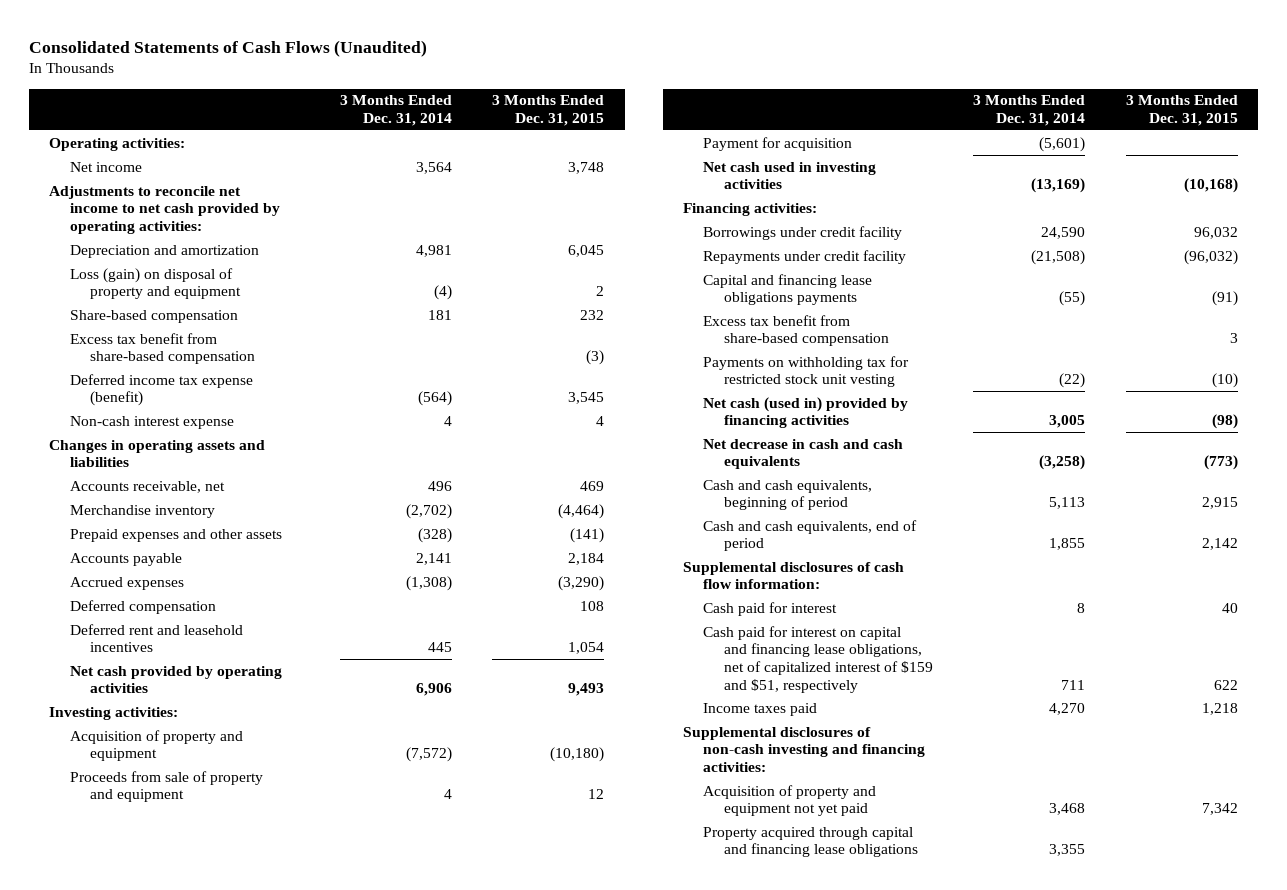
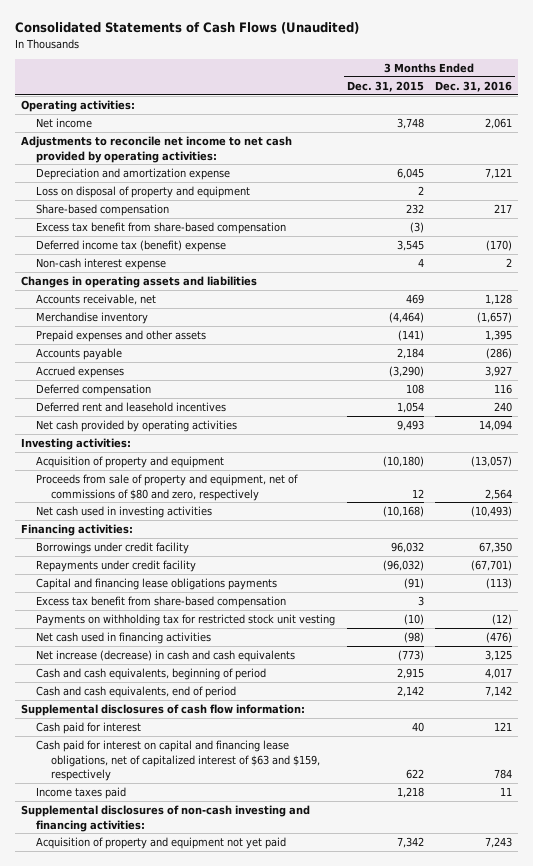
- | 3 Months Ended Dec. 31, 2014 | 3 Months Ended Dec. 31, 2015
+ | 3 Months Ended Dec. 31, 2015 | 3 Months Ended Dec. 31, 2016
- Depreciation and amortization | 4,981 | 6,045
- Loss (gain) on disposal of property and equipment | (4) | 2
+ Depreciation and amortization expense | 6,045 | 7,121
+ Loss on disposal of property and equipment | 2 |
- Deferred income tax expense (benefit) | (564) | 3,545
+ Deferred income tax (benefit) expense | 3,545 | (170)
- Proceeds from sale of property and equipment | 4 | 12
- Payment for acquisition | (5,601) |
+ Proceeds from sale of property and equipment, net of commissions of $80 and zero, respectively | 12 | 2,564
- Net cash (used in) provided by financing activities | 3,005 | (98)
- Net decrease in cash and cash equivalents | (3,258) | (773)
+ Net cash used in financing activities | (98) | (476)
+ Net increase (decrease) in cash and cash equivalents | (773) | 3,125
- Cash paid for interest on capital and financing lease obligations, net of capitalized interest of $159 and $51, respectively | 711 | 622
+ Cash paid for interest on capital and financing lease obligations, net of capitalized interest of $63 and $159, respectively | 622 | 784
- Property acquired through capital and financing lease obligations | 3,355 |

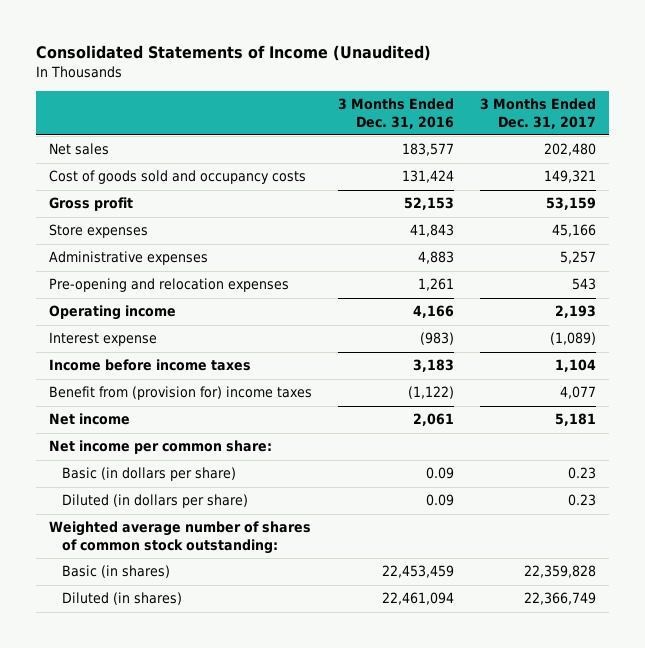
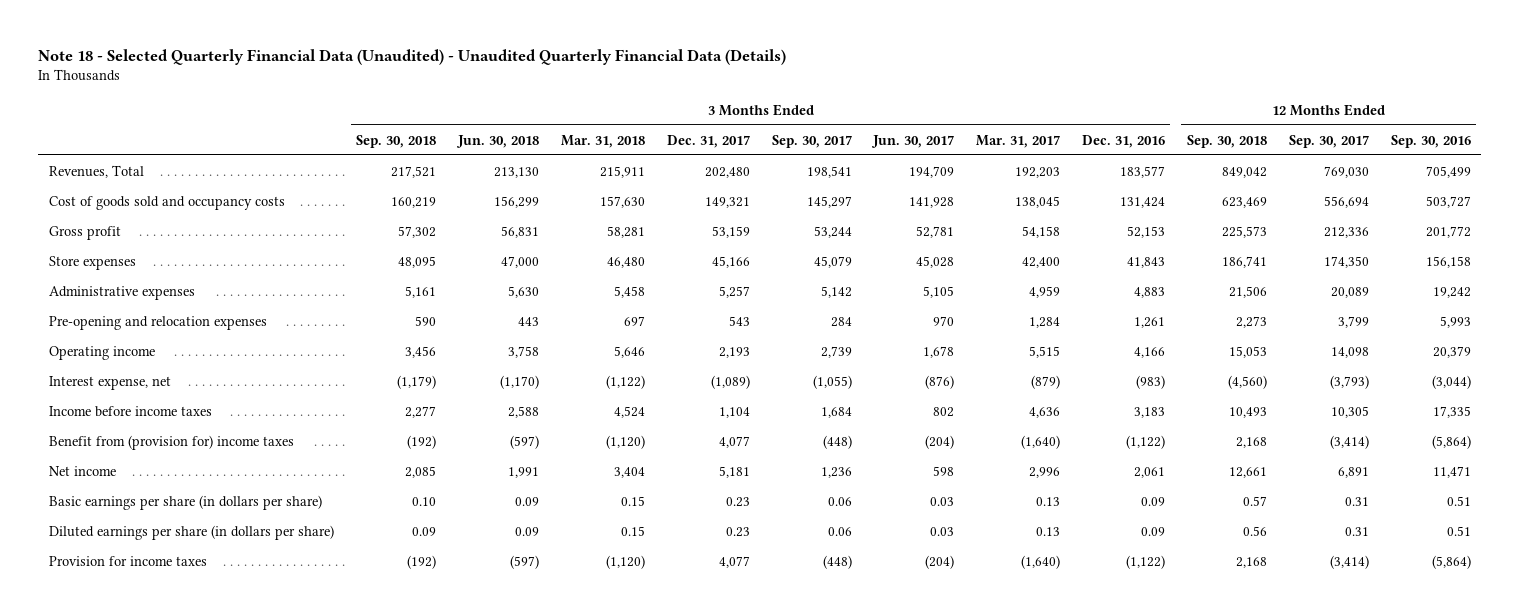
- Consolidated Statements of Income (Unaudited)
+ Note 18 - Selected Quarterly Financial Data (Unaudited) - Unaudited Quarterly Financial Data (Details)
- | 3 Months Ended Dec. 31, 2016 | 3 Months Ended Dec. 31, 2017
+ | 3 Months Ended Sep. 30, 2018 | 3 Months Ended Jun. 30, 2018 | 3 Months Ended Mar. 31, 2018 | 3 Months Ended Dec. 31, 2017 | 3 Months Ended Sep. 30, 2017 | 3 Months Ended Jun. 30, 2017 | 3 Months Ended Mar. 31, 2017 | 3 Months Ended Dec. 31, 2016 | 12 Months Ended Sep. 30, 2018 | 12 Months Ended Sep. 30, 2017 | 12 Months Ended Sep. 30, 2016
- Net sales | 183,577 | 202,480
+ Revenues, Total | 217,521 | 213,130 | 215,911 | 202,480 | 198,541 | 194,709 | 192,203 | 183,577 | 849,042 | 769,030 | 705,499
- Interest expense | (983) | (1,089)
+ Interest expense, net | (1,179) | (1,170) | (1,122) | (1,089) | (1,055) | (876) | (879) | (983) | (4,560) | (3,793) | (3,044)
- Net income per common share:
- Basic (in dollars per share) | 0.09 | 0.23
- Diluted (in dollars per share) | 0.09 | 0.23
- Weighted average number of shares of common stock outstanding:
- Basic (in shares) | 22,453,459 | 22,359,828
- Diluted (in shares) | 22,461,094 | 22,366,749
+ Basic earnings per share (in dollars per share) | 0.10 | 0.09 | 0.15 | 0.23 | 0.06 | 0.03 | 0.13 | 0.09 | 0.57 | 0.31 | 0.51
+ Diluted earnings per share (in dollars per share) | 0.09 | 0.09 | 0.15 | 0.23 | 0.06 | 0.03 | 0.13 | 0.09 | 0.56 | 0.31 | 0.51
+ Provision for income taxes | (192) | (597) | (1,120) | 4,077 | (448) | (204) | (1,640) | (1,122) | 2,168 | (3,414) | (5,864)

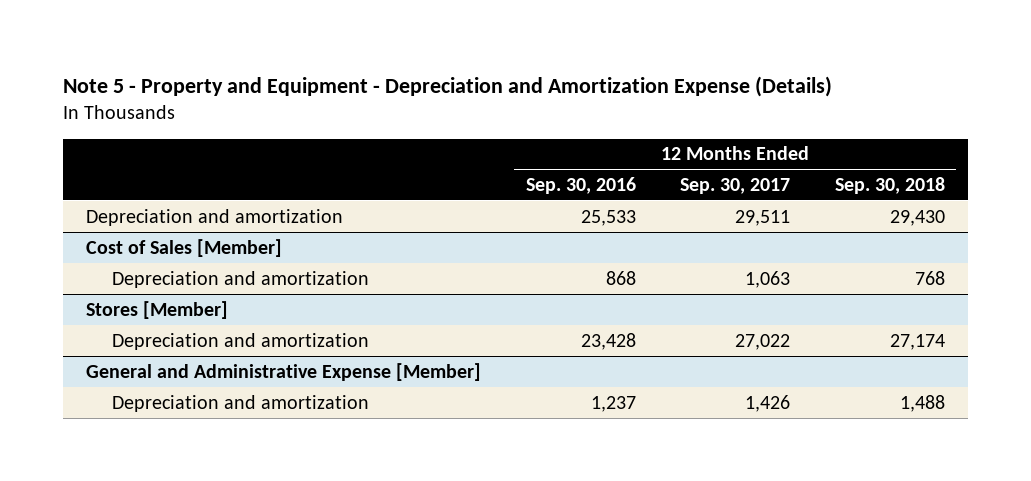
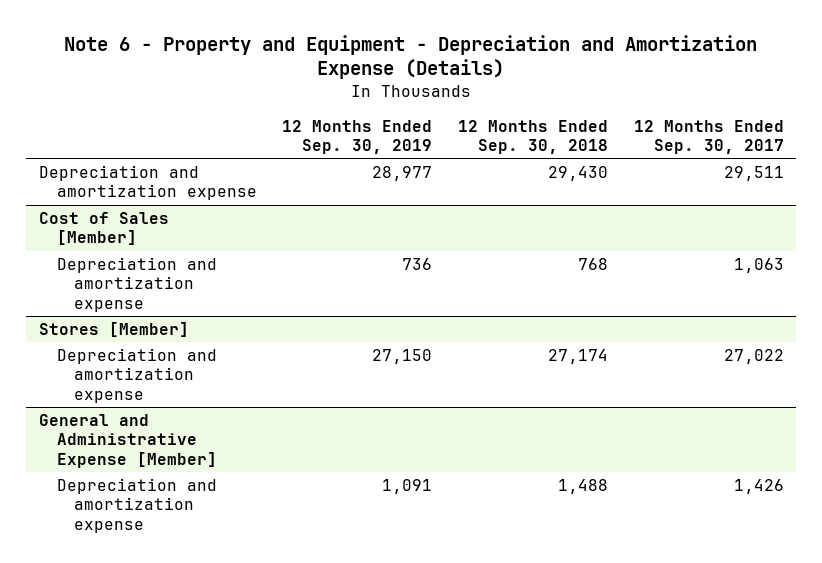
- Note 5 - Property and Equipment - Depreciation and Amortization Expense (Details)
+ Note 6 - Property and Equipment - Depreciation and Amortization Expense (Details)
- | 12 Months Ended Sep. 30, 2016 | 12 Months Ended Sep. 30, 2017 | 12 Months Ended Sep. 30, 2018
+ | 12 Months Ended Sep. 30, 2019 | 12 Months Ended Sep. 30, 2018 | 12 Months Ended Sep. 30, 2017
- Depreciation and amortization | 25,533 | 29,511 | 29,430
+ Depreciation and amortization expense | 28,977 | 29,430 | 29,511
@ Cost of Sales [Member]
- Depreciation and amortization | 868 | 1,063 | 768
+ Depreciation and amortization expense | 736 | 768 | 1,063
@ Stores [Member]
- Depreciation and amortization | 23,428 | 27,022 | 27,174
+ Depreciation and amortization expense | 27,150 | 27,174 | 27,022
@ General and Administrative Expense [Member]
- Depreciation and amortization | 1,237 | 1,426 | 1,488
+ Depreciation and amortization expense | 1,091 | 1,488 | 1,426

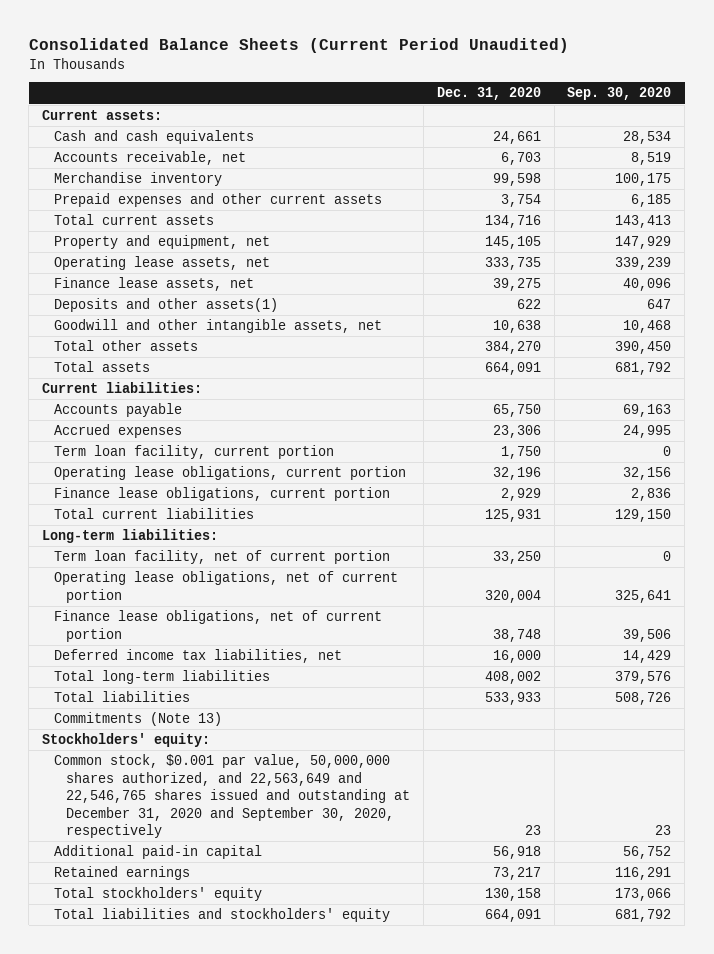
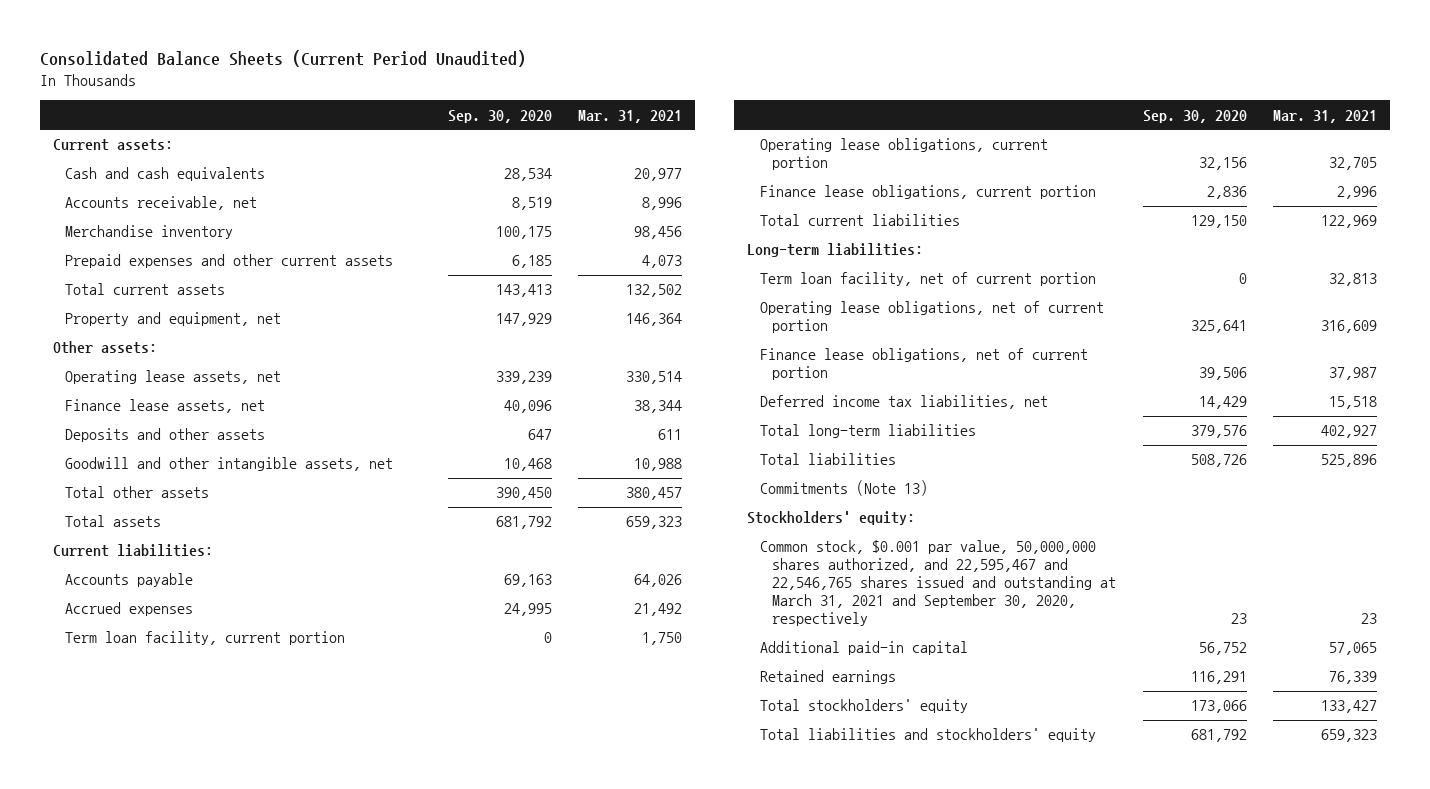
- | Dec. 31, 2020 | Sep. 30, 2020
+ | Sep. 30, 2020 | Mar. 31, 2021
+ Other assets:
- Deposits and other assets(1) | 622 | 647
+ Deposits and other assets | 647 | 611
- Common stock, $0.001 par value, 50,000,000 shares authorized, and 22,563,649 and 22,546,765 shares issued and outstanding at December 31, 2020 and September 30, 2020, respectively | 23 | 23
+ Common stock, $0.001 par value, 50,000,000 shares authorized, and 22,595,467 and 22,546,765 shares issued and outstanding at March 31, 2021 and September 30, 2020, respectively | 23 | 23

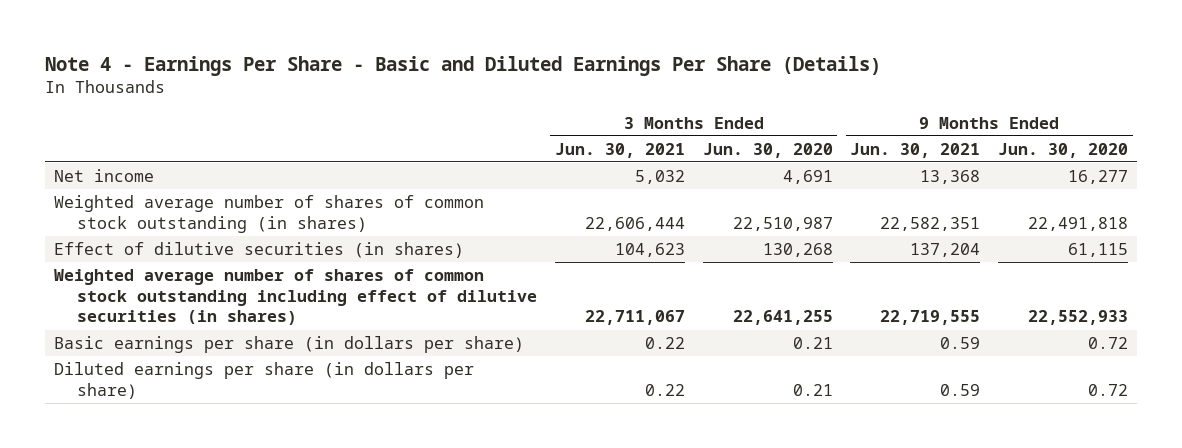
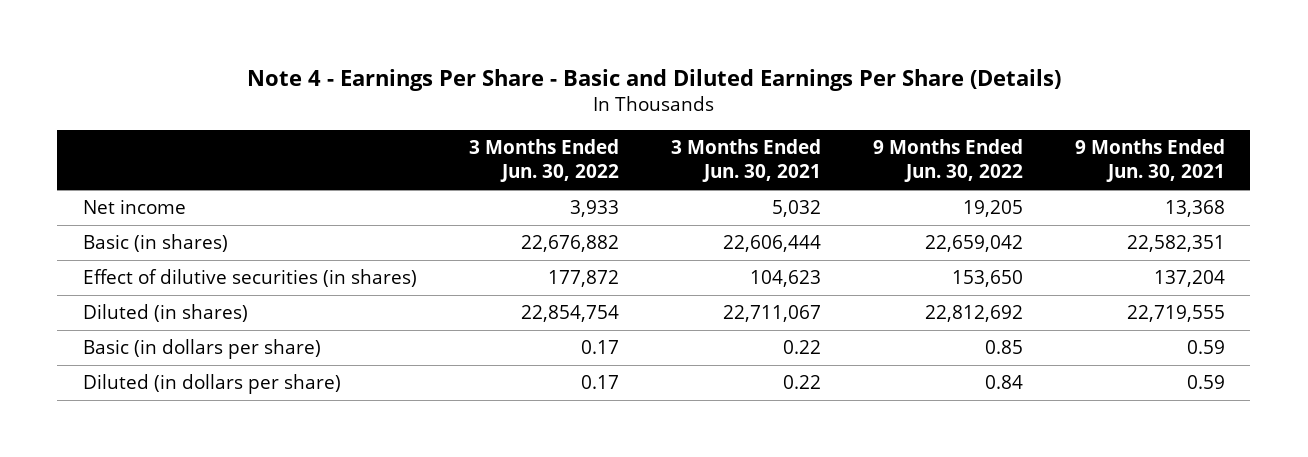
- | 3 Months Ended Jun. 30, 2021 | 3 Months Ended Jun. 30, 2020 | 9 Months Ended Jun. 30, 2021 | 9 Months Ended Jun. 30, 2020
+ | 3 Months Ended Jun. 30, 2022 | 3 Months Ended Jun. 30, 2021 | 9 Months Ended Jun. 30, 2022 | 9 Months Ended Jun. 30, 2021
- Weighted average number of shares of common stock outstanding (in shares) | 22,606,444 | 22,510,987 | 22,582,351 | 22,491,818
+ Basic (in shares) | 22,676,882 | 22,606,444 | 22,659,042 | 22,582,351
- Weighted average number of shares of common stock outstanding including effect of dilutive securities (in shares) | 22,711,067 | 22,641,255 | 22,719,555 | 22,552,933
- Basic earnings per share (in dollars per share) | 0.22 | 0.21 | 0.59 | 0.72
- Diluted earnings per share (in dollars per share) | 0.22 | 0.21 | 0.59 | 0.72
+ Diluted (in shares) | 22,854,754 | 22,711,067 | 22,812,692 | 22,719,555
+ Basic (in dollars per share) | 0.17 | 0.22 | 0.85 | 0.59
+ Diluted (in dollars per share) | 0.17 | 0.22 | 0.84 | 0.59

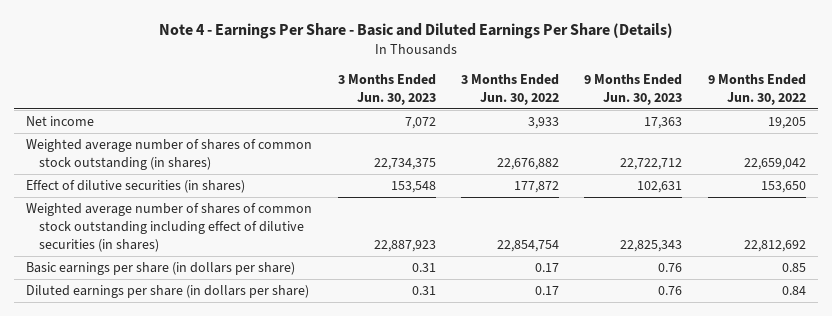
- | 3 Months Ended Jun. 30, 2022 | 3 Months Ended Jun. 30, 2021 | 9 Months Ended Jun. 30, 2022 | 9 Months Ended Jun. 30, 2021
+ | 3 Months Ended Jun. 30, 2023 | 3 Months Ended Jun. 30, 2022 | 9 Months Ended Jun. 30, 2023 | 9 Months Ended Jun. 30, 2022
- Basic (in shares) | 22,676,882 | 22,606,444 | 22,659,042 | 22,582,351
+ Weighted average number of shares of common stock outstanding (in shares) | 22,734,375 | 22,676,882 | 22,722,712 | 22,659,042
- Diluted (in shares) | 22,854,754 | 22,711,067 | 22,812,692 | 22,719,555
- Basic (in dollars per share) | 0.17 | 0.22 | 0.85 | 0.59
- Diluted (in dollars per share) | 0.17 | 0.22 | 0.84 | 0.59
+ Weighted average number of shares of common stock outstanding including effect of dilutive securities (in shares) | 22,887,923 | 22,854,754 | 22,825,343 | 22,812,692
+ Basic earnings per share (in dollars per share) | 0.31 | 0.17 | 0.76 | 0.85
+ Diluted earnings per share (in dollars per share) | 0.31 | 0.17 | 0.76 | 0.84

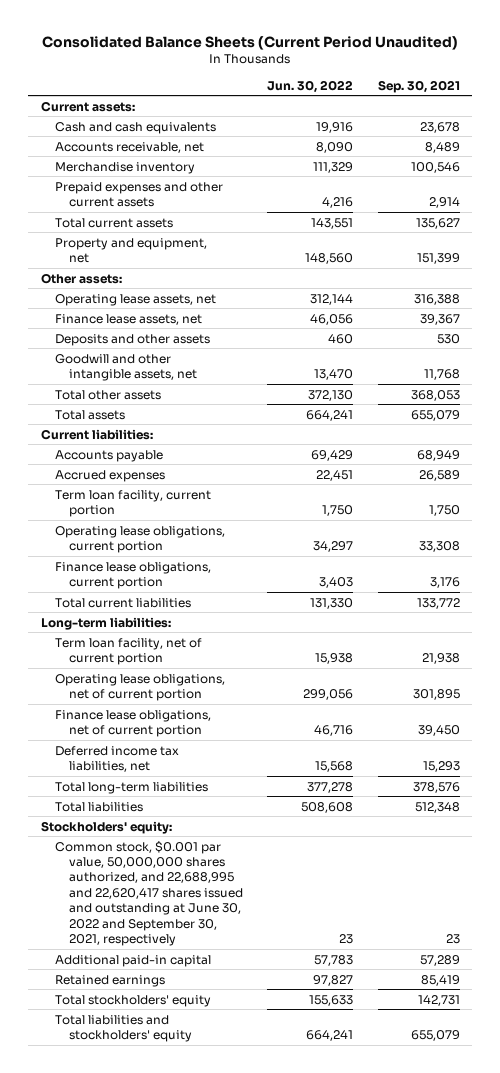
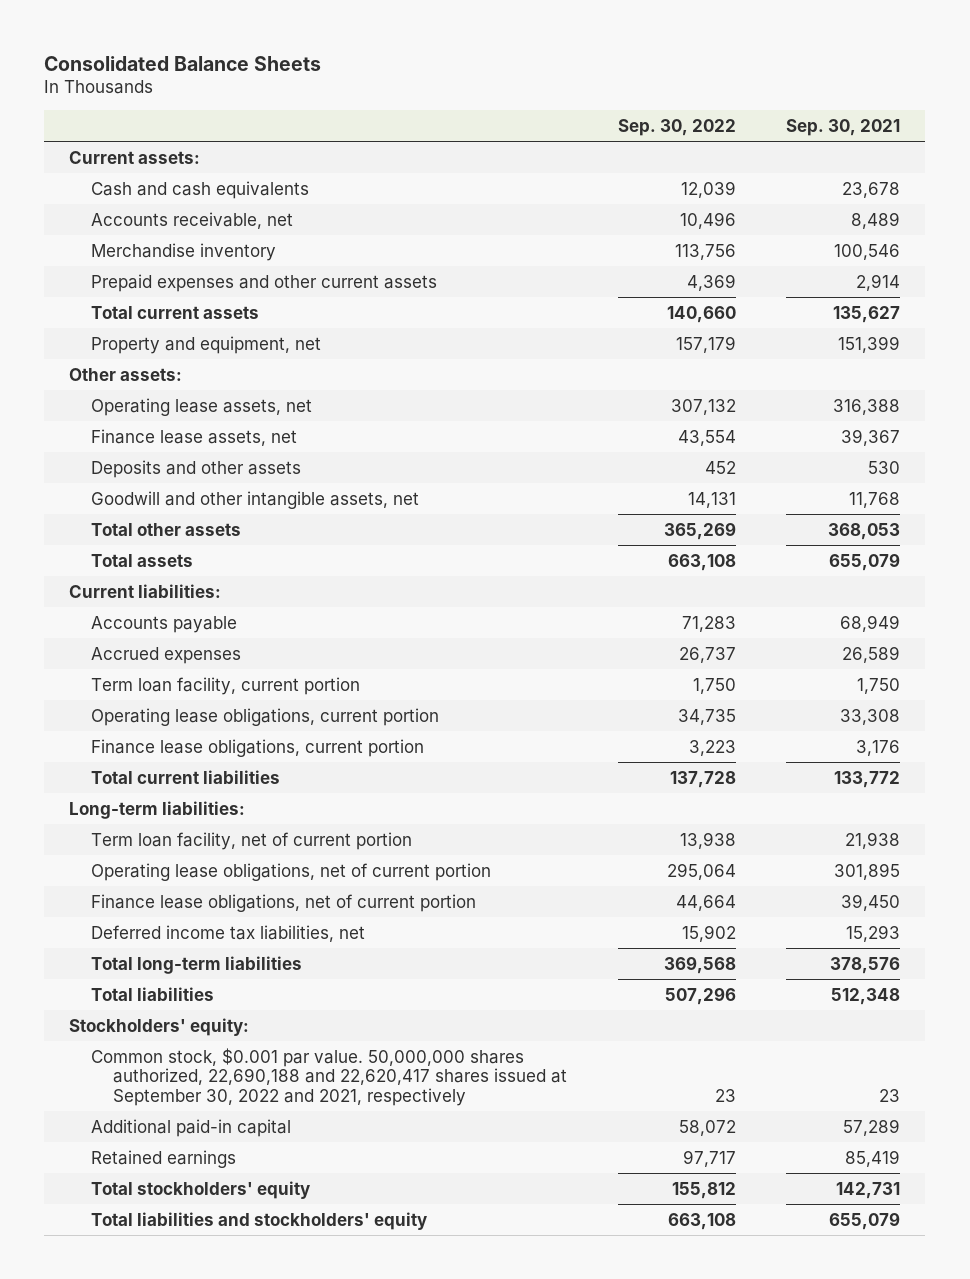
- Consolidated Balance Sheets (Current Period Unaudited)
+ Consolidated Balance Sheets
- | Jun. 30, 2022 | Sep. 30, 2021
+ | Sep. 30, 2022 | Sep. 30, 2021
- Common stock, $0.001 par value, 50,000,000 shares authorized, and 22,688,995 and 22,620,417 shares issued and outstanding at June 30, 2022 and September 30, 2021, respectively | 23 | 23
+ Common stock, $0.001 par value. 50,000,000 shares authorized, 22,690,188 and 22,620,417 shares issued at September 30, 2022 and 2021, respectively | 23 | 23

